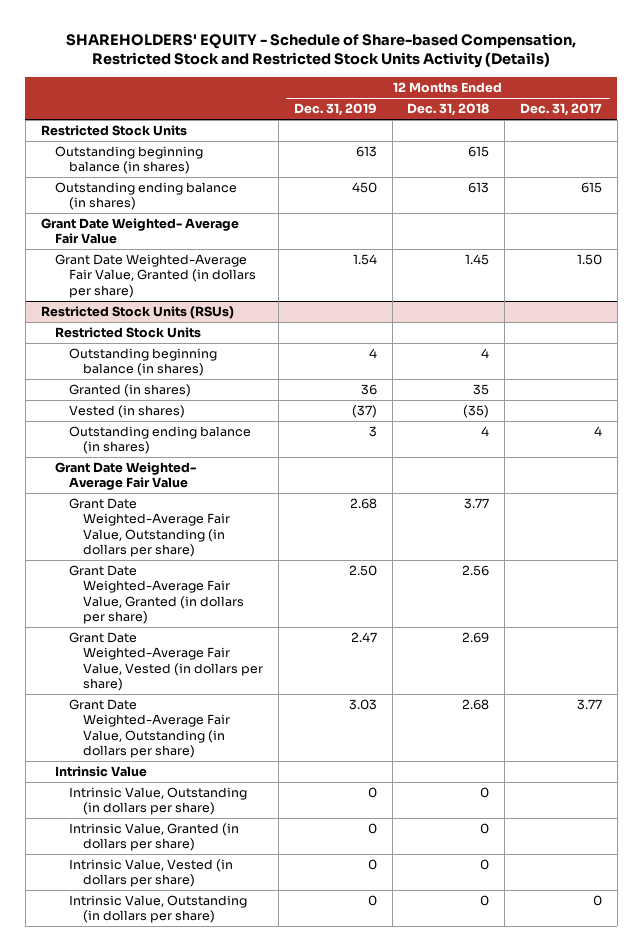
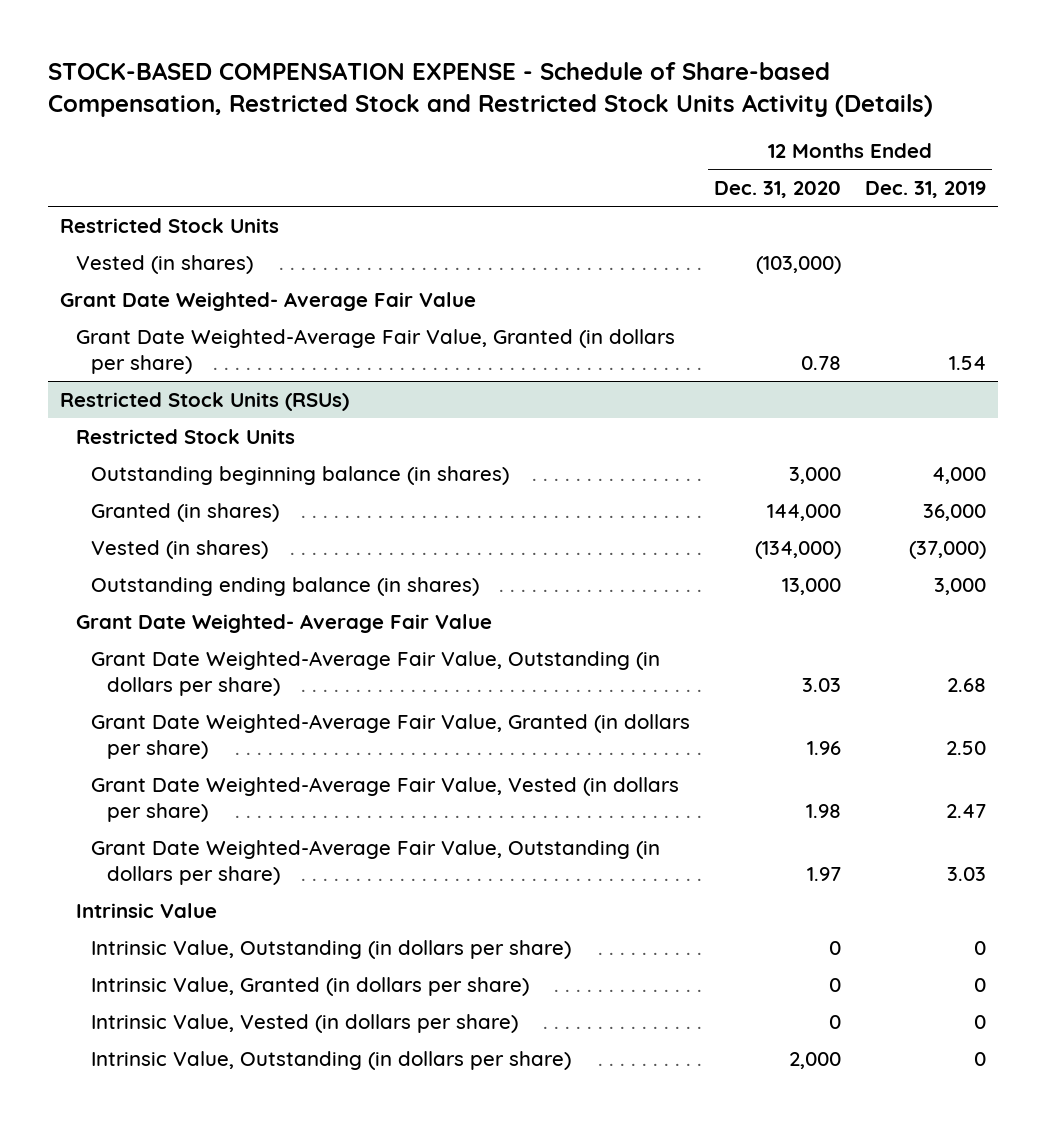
- SHAREHOLDERS' EQUITY - Schedule of Share-based Compensation, Restricted Stock and Restricted Stock Units Activity (Details)
+ STOCK-BASED COMPENSATION EXPENSE - Schedule of Share-based Compensation, Restricted Stock and Restricted Stock Units Activity (Details)
- | 12 Months Ended Dec. 31, 2019 | 12 Months Ended Dec. 31, 2018 | 12 Months Ended Dec. 31, 2017
+ | 12 Months Ended Dec. 31, 2020 | 12 Months Ended Dec. 31, 2019
- Outstanding beginning balance (in shares) | 613 | 615 |
- Outstanding ending balance (in shares) | 450 | 613 | 615
+ Vested (in shares) | (103,000) |
@ Restricted Stock Units (RSUs)
- Outstanding beginning balance (in shares) | 4 | 4 |
- Granted (in shares) | 36 | 35 |
- Vested (in shares) | (37) | (35) |
- Outstanding ending balance (in shares) | 3 | 4 | 4
+ Outstanding beginning balance (in shares) | 3,000 | 4,000
+ Granted (in shares) | 144,000 | 36,000
+ Vested (in shares) | (134,000) | (37,000)
+ Outstanding ending balance (in shares) | 13,000 | 3,000

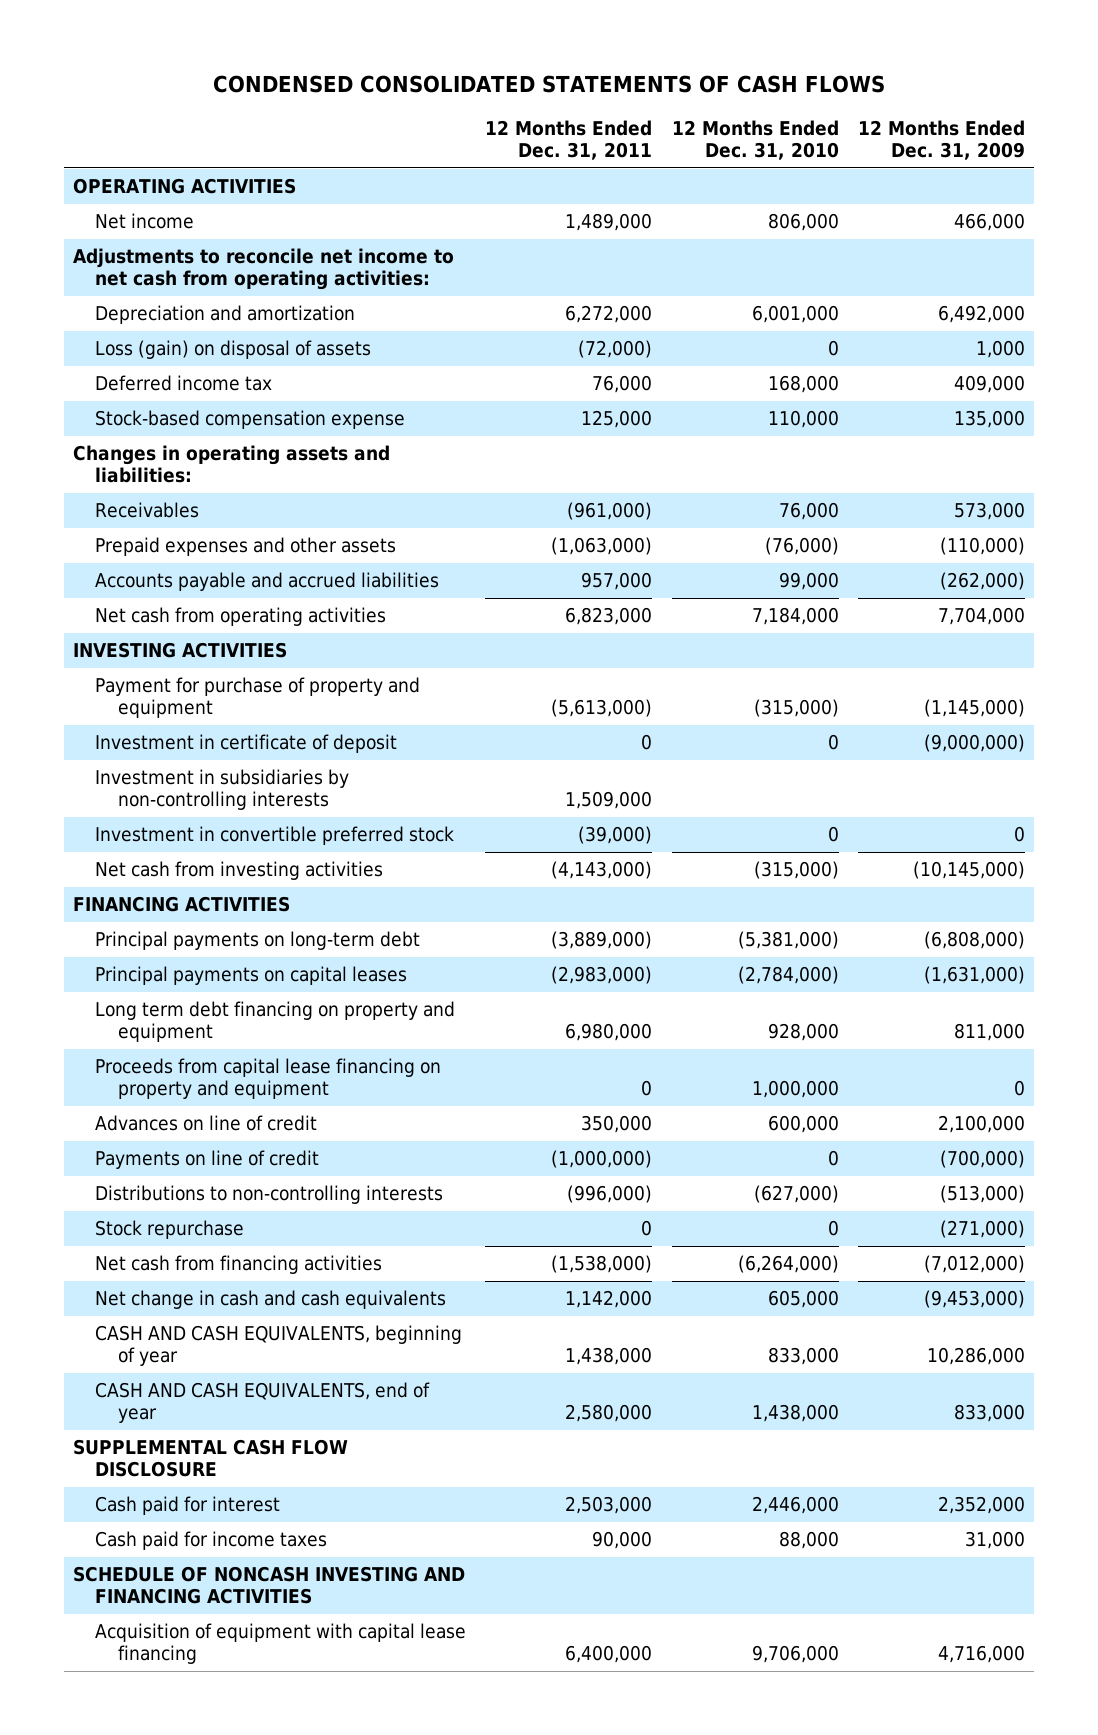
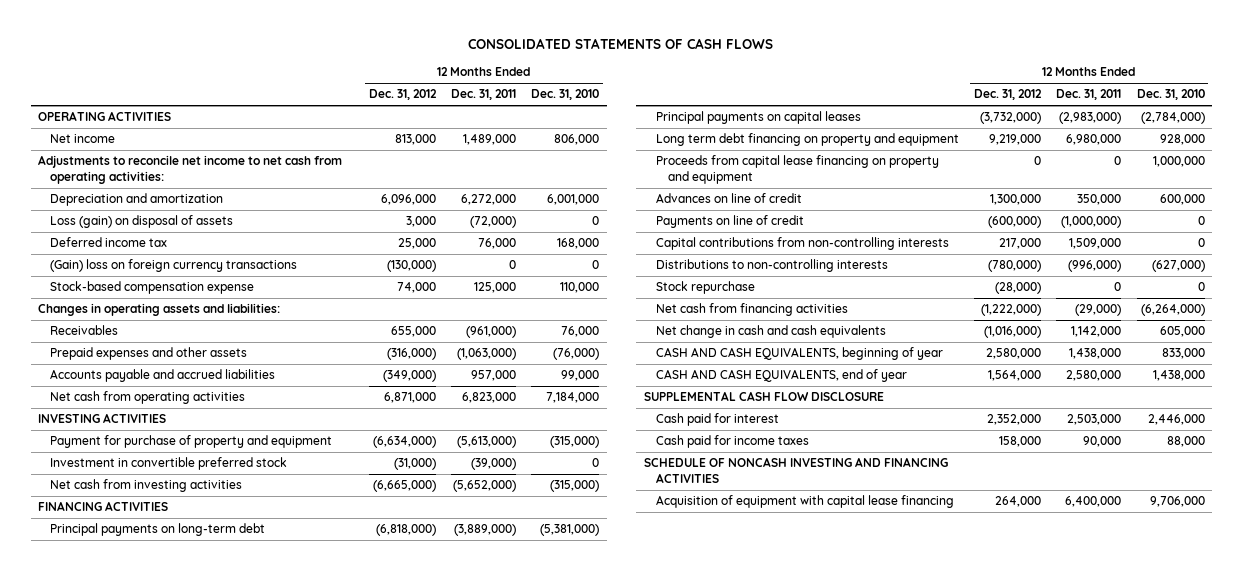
- CONDENSED CONSOLIDATED STATEMENTS OF CASH FLOWS
+ CONSOLIDATED STATEMENTS OF CASH FLOWS
- | 12 Months Ended Dec. 31, 2011 | 12 Months Ended Dec. 31, 2010 | 12 Months Ended Dec. 31, 2009
+ | 12 Months Ended Dec. 31, 2012 | 12 Months Ended Dec. 31, 2011 | 12 Months Ended Dec. 31, 2010
+ (Gain) loss on foreign currency transactions | (130,000) | 0 | 0
- Investment in certificate of deposit | 0 | 0 | (9,000,000)
- Investment in subsidiaries by non-controlling interests | 1,509,000 | |
- Net cash from investing activities | (4,143,000) | (315,000) | (10,145,000)
+ Net cash from investing activities | (6,665,000) | (5,652,000) | (315,000)
+ Capital contributions from non-controlling interests | 217,000 | 1,509,000 | 0
- Net cash from financing activities | (1,538,000) | (6,264,000) | (7,012,000)
+ Net cash from financing activities | (1,222,000) | (29,000) | (6,264,000)

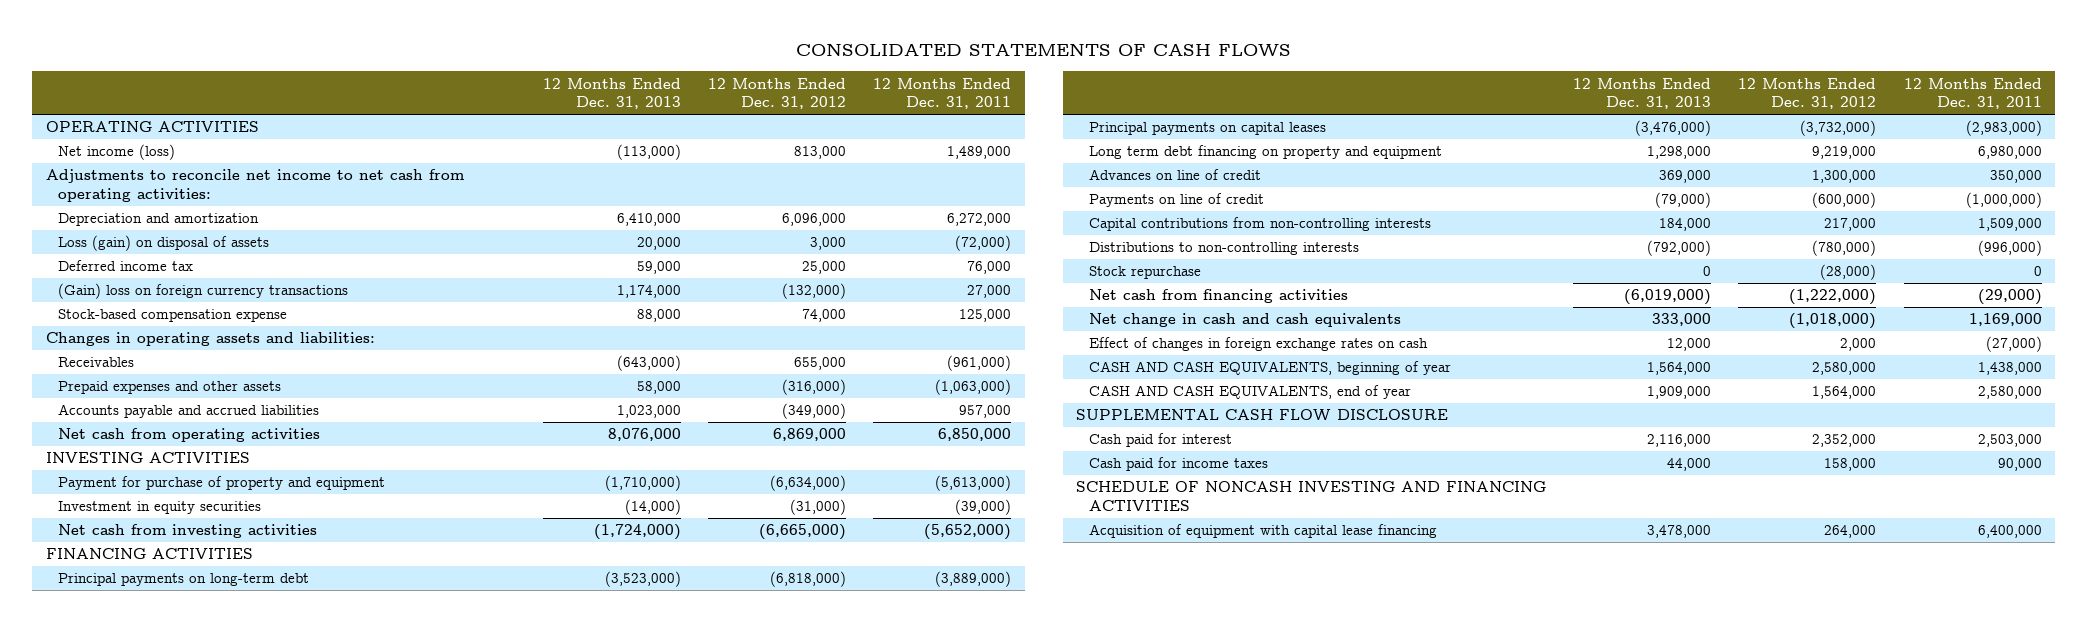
- | 12 Months Ended Dec. 31, 2012 | 12 Months Ended Dec. 31, 2011 | 12 Months Ended Dec. 31, 2010
+ | 12 Months Ended Dec. 31, 2013 | 12 Months Ended Dec. 31, 2012 | 12 Months Ended Dec. 31, 2011
- Net income | 813,000 | 1,489,000 | 806,000
+ Net income (loss) | (113,000) | 813,000 | 1,489,000
- (Gain) loss on foreign currency transactions | (130,000) | 0 | 0
+ (Gain) loss on foreign currency transactions | 1,174,000 | (132,000) | 27,000
- Net cash from operating activities | 6,871,000 | 6,823,000 | 7,184,000
+ Net cash from operating activities | 8,076,000 | 6,869,000 | 6,850,000
- Investment in convertible preferred stock | (31,000) | (39,000) | 0
+ Investment in equity securities | (14,000) | (31,000) | (39,000)
- Proceeds from capital lease financing on property and equipment | 0 | 0 | 1,000,000
- Net change in cash and cash equivalents | (1,016,000) | 1,142,000 | 605,000
+ Net change in cash and cash equivalents | 333,000 | (1,018,000) | 1,169,000
+ Effect of changes in foreign exchange rates on cash | 12,000 | 2,000 | (27,000)

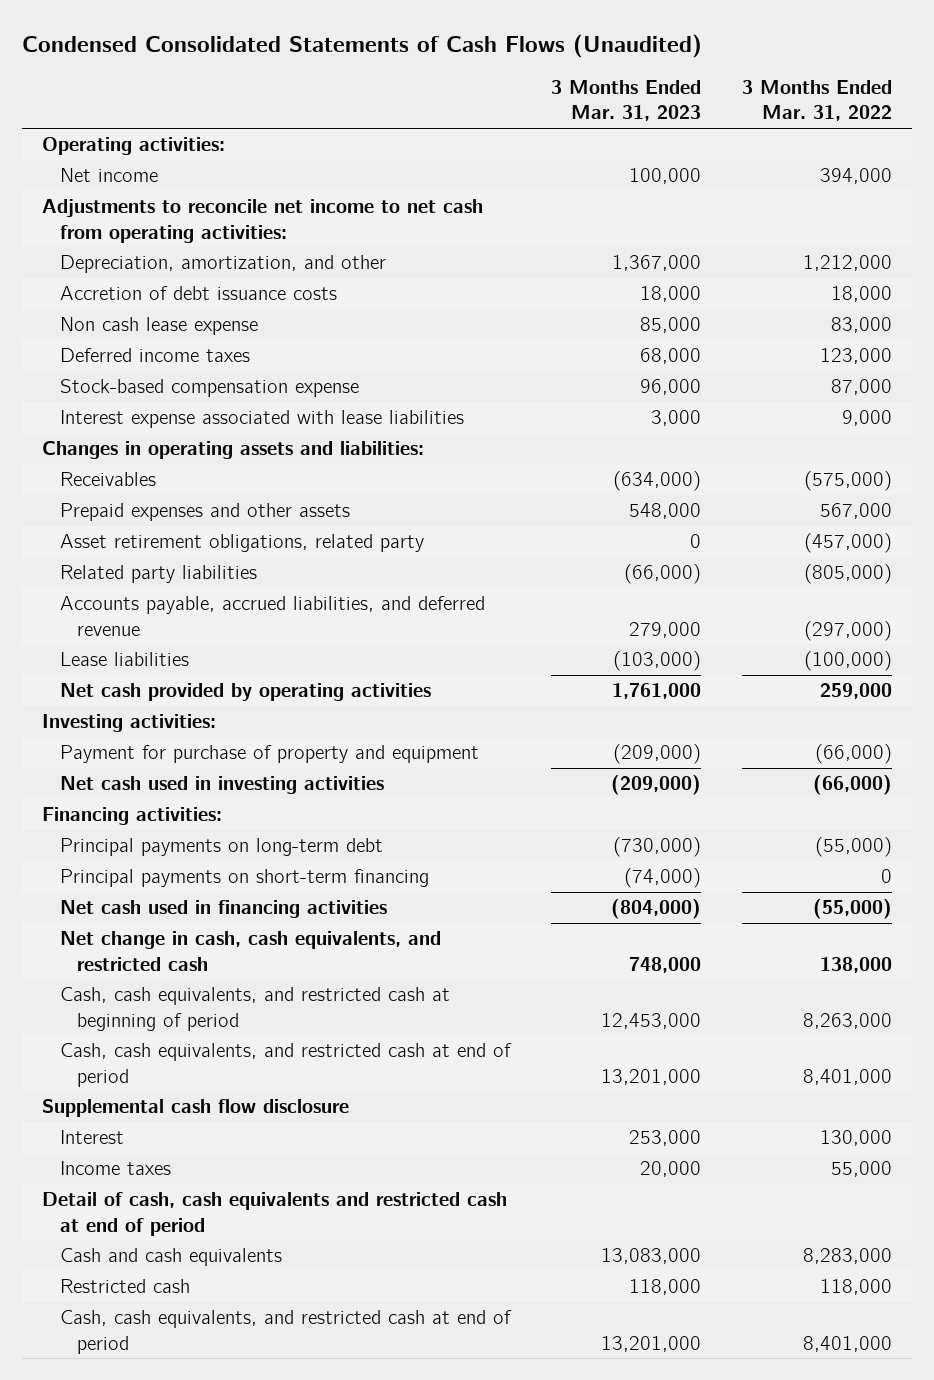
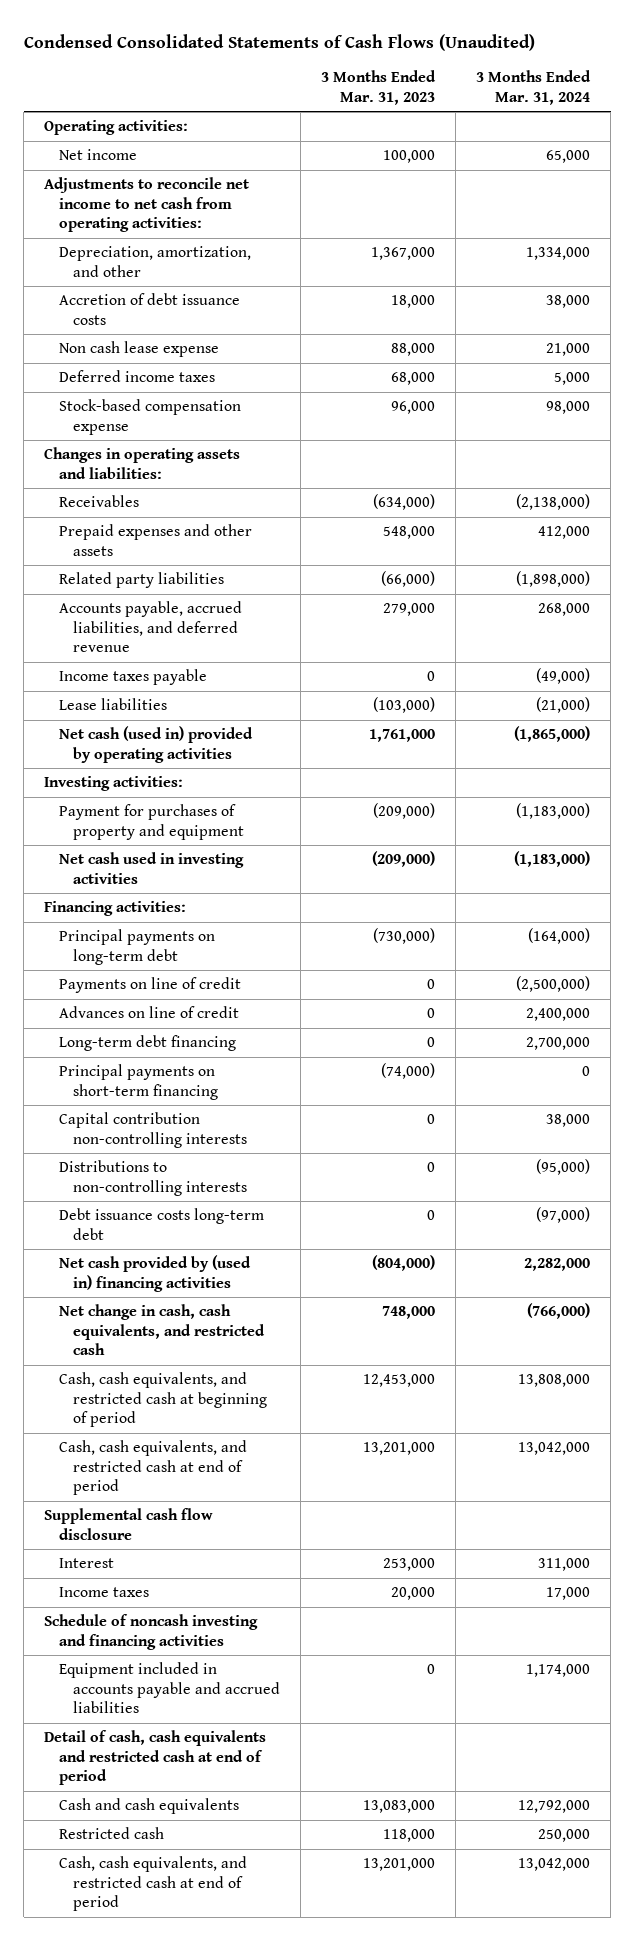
- | 3 Months Ended Mar. 31, 2023 | 3 Months Ended Mar. 31, 2022
+ | 3 Months Ended Mar. 31, 2023 | 3 Months Ended Mar. 31, 2024
- Non cash lease expense | 85,000 | 83,000
+ Non cash lease expense | 88,000 | 21,000
- Interest expense associated with lease liabilities | 3,000 | 9,000
- Asset retirement obligations, related party | 0 | (457,000)
+ Income taxes payable | 0 | (49,000)
- Net cash provided by operating activities | 1,761,000 | 259,000
+ Net cash (used in) provided by operating activities | 1,761,000 | (1,865,000)
- Payment for purchase of property and equipment | (209,000) | (66,000)
+ Payment for purchases of property and equipment | (209,000) | (1,183,000)
+ Payments on line of credit | 0 | (2,500,000)
+ Advances on line of credit | 0 | 2,400,000
+ Long-term debt financing | 0 | 2,700,000
- Net cash used in financing activities | (804,000) | (55,000)
+ Capital contribution non-controlling interests | 0 | 38,000
+ Distributions to non-controlling interests | 0 | (95,000)
+ Debt issuance costs long-term debt | 0 | (97,000)
+ Net cash provided by (used in) financing activities | (804,000) | 2,282,000
+ Schedule of noncash investing and financing activities
+ Equipment included in accounts payable and accrued liabilities | 0 | 1,174,000

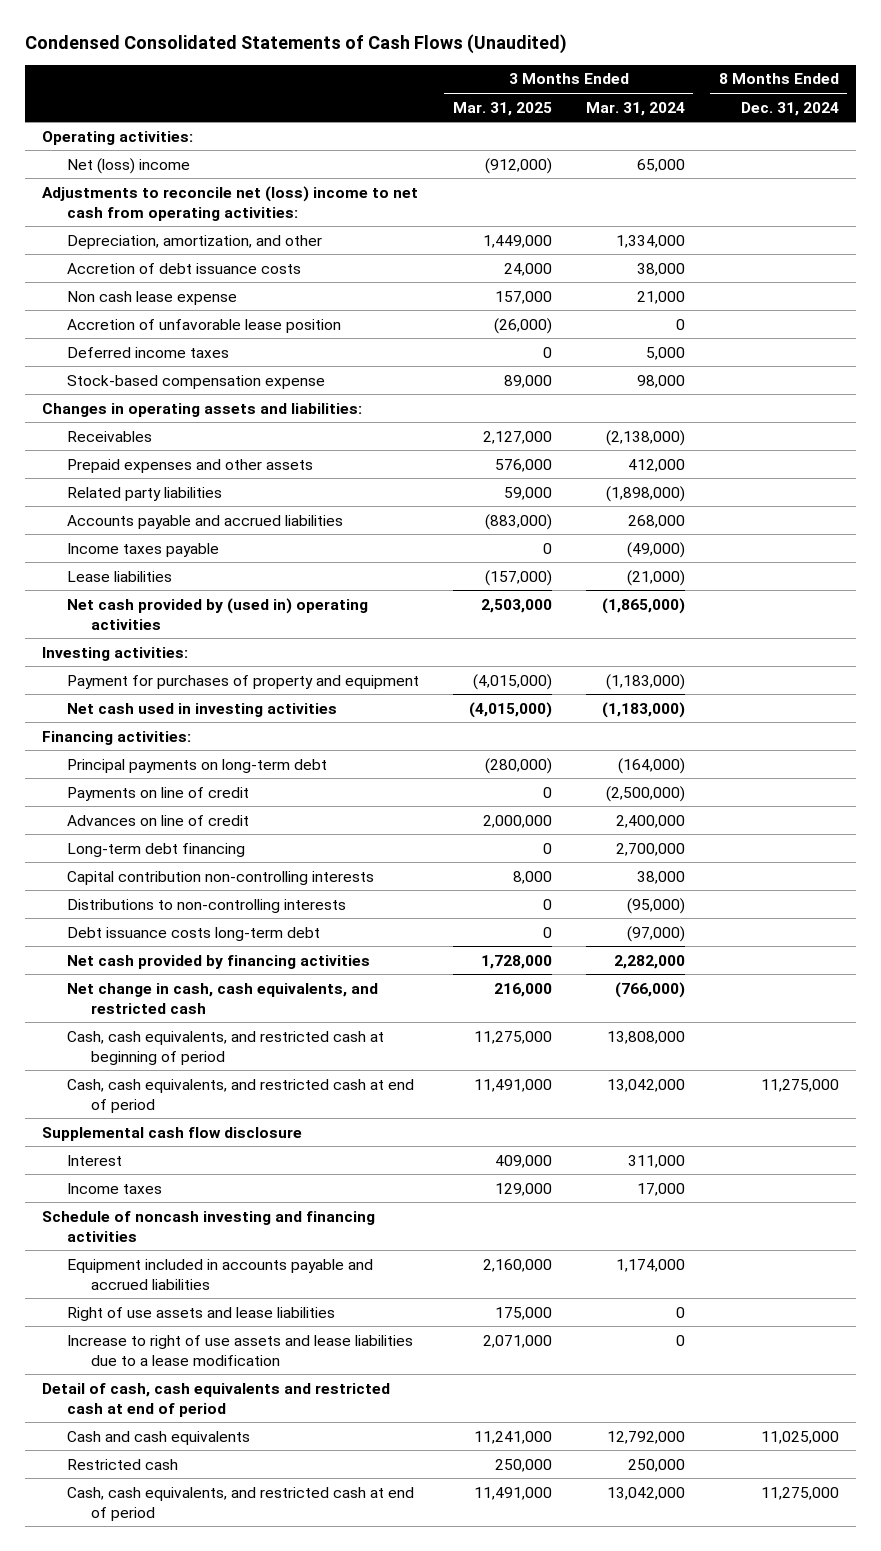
- | 3 Months Ended Mar. 31, 2023 | 3 Months Ended Mar. 31, 2024
+ | 3 Months Ended Mar. 31, 2025 | 3 Months Ended Mar. 31, 2024 | 8 Months Ended Dec. 31, 2024
- Net income | 100,000 | 65,000
- Adjustments to reconcile net income to net cash from operating activities:
+ Net (loss) income | (912,000) | 65,000 |
+ Adjustments to reconcile net (loss) income to net cash from operating activities:
+ Accretion of unfavorable lease position | (26,000) | 0 |
- Accounts payable, accrued liabilities, and deferred revenue | 279,000 | 268,000
+ Accounts payable and accrued liabilities | (883,000) | 268,000 |
- Net cash (used in) provided by operating activities | 1,761,000 | (1,865,000)
+ Net cash provided by (used in) operating activities | 2,503,000 | (1,865,000) |
- Principal payments on short-term financing | (74,000) | 0
- Net cash provided by (used in) financing activities | (804,000) | 2,282,000
+ Net cash provided by financing activities | 1,728,000 | 2,282,000 |
+ Right of use assets and lease liabilities | 175,000 | 0 |
+ Increase to right of use assets and lease liabilities due to a lease modification | 2,071,000 | 0 |

